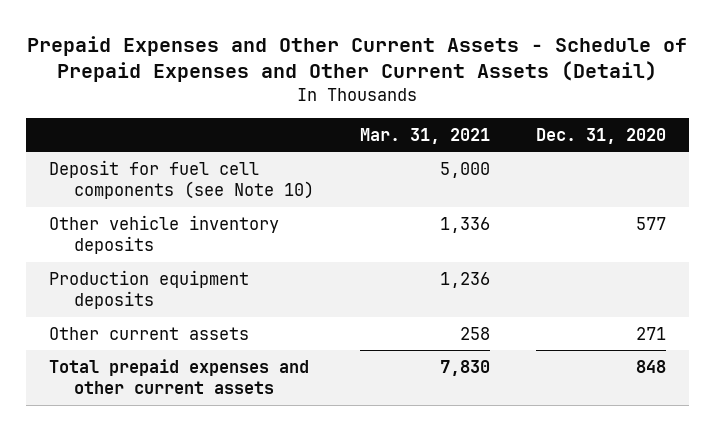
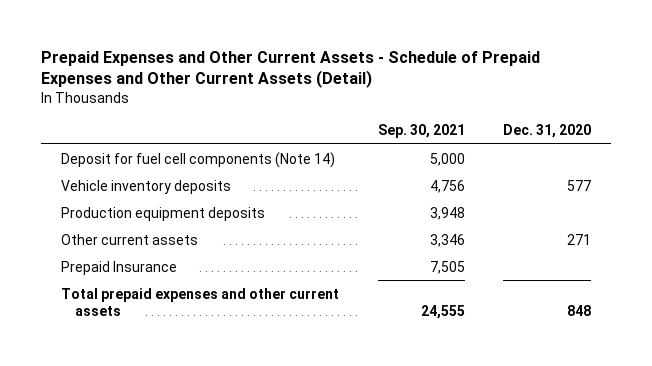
- | Mar. 31, 2021 | Dec. 31, 2020
+ | Sep. 30, 2021 | Dec. 31, 2020
- Deposit for fuel cell components (see Note 10) | 5,000 |
- Other vehicle inventory deposits | 1,336 | 577
+ Deposit for fuel cell components (Note 14) | 5,000 |
+ Vehicle inventory deposits | 4,756 | 577
+ Prepaid Insurance | 7,505 |

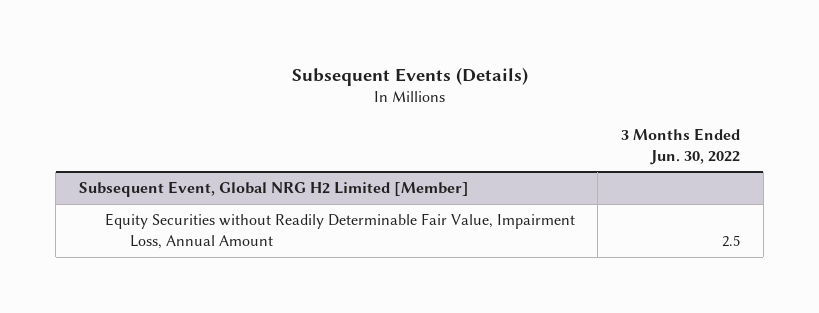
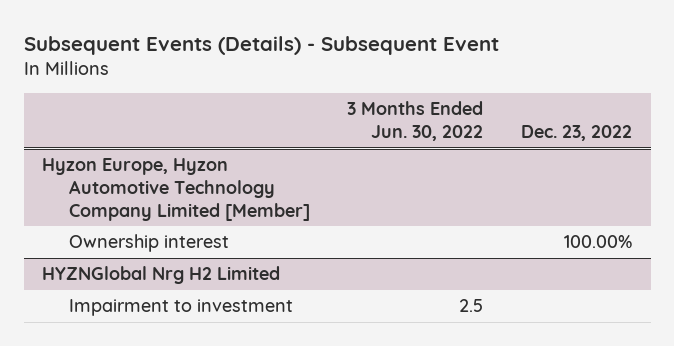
- Subsequent Events (Details)
+ Subsequent Events (Details) - Subsequent Event
- | 3 Months Ended Jun. 30, 2022
+ | 3 Months Ended Jun. 30, 2022 | Dec. 23, 2022
- Subsequent Event, Global NRG H2 Limited [Member]
- Equity Securities without Readily Determinable Fair Value, Impairment Loss, Annual Amount | 2.5
+ Hyzon Europe, Hyzon Automotive Technology Company Limited [Member]
+ Ownership interest | | 100.00%
+ HYZNGlobal Nrg H2 Limited
+ Impairment to investment | 2.5 |

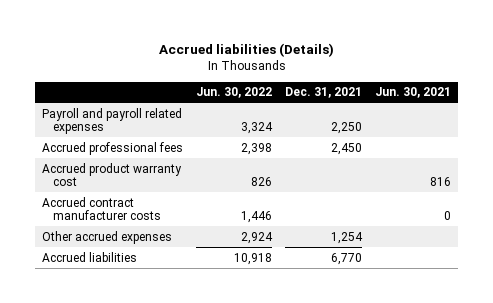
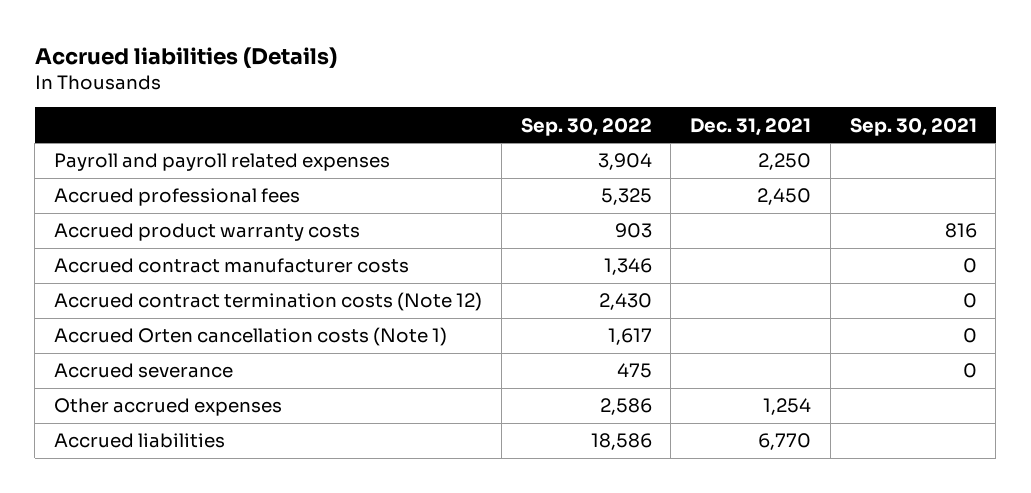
- | Jun. 30, 2022 | Dec. 31, 2021 | Jun. 30, 2021
+ | Sep. 30, 2022 | Dec. 31, 2021 | Sep. 30, 2021
- Accrued product warranty cost | 826 | | 816
+ Accrued product warranty costs | 903 | | 816
+ Accrued contract termination costs (Note 12) | 2,430 | | 0
+ Accrued Orten cancellation costs (Note 1) | 1,617 | | 0
+ Accrued severance | 475 | | 0

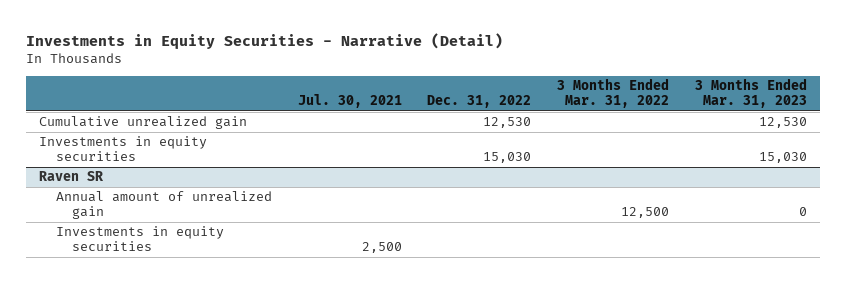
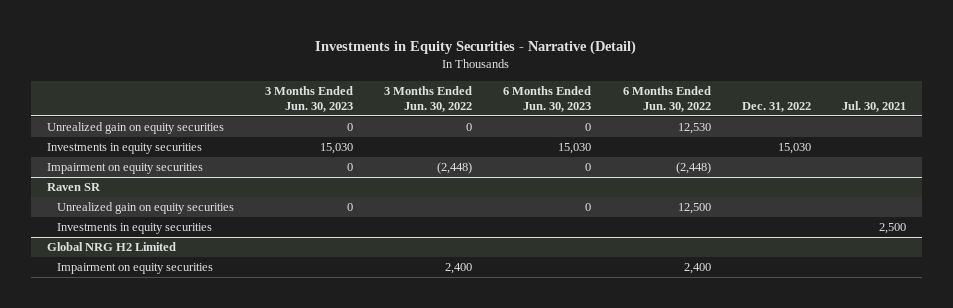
- | Jul. 30, 2021 | Dec. 31, 2022 | 3 Months Ended Mar. 31, 2022 | 3 Months Ended Mar. 31, 2023
+ | 3 Months Ended Jun. 30, 2023 | 3 Months Ended Jun. 30, 2022 | 6 Months Ended Jun. 30, 2023 | 6 Months Ended Jun. 30, 2022 | Dec. 31, 2022 | Jul. 30, 2021
- Cumulative unrealized gain | | 12,530 | | 12,530
+ Unrealized gain on equity securities | 0 | 0 | 0 | 12,530 | |
+ Impairment on equity securities | 0 | (2,448) | 0 | (2,448) | |
@ Raven SR
- Annual amount of unrealized gain | | | 12,500 | 0
+ Unrealized gain on equity securities | 0 | | 0 | 12,500 | |
+ Global NRG H2 Limited
+ Impairment on equity securities | | 2,400 | | 2,400 | |

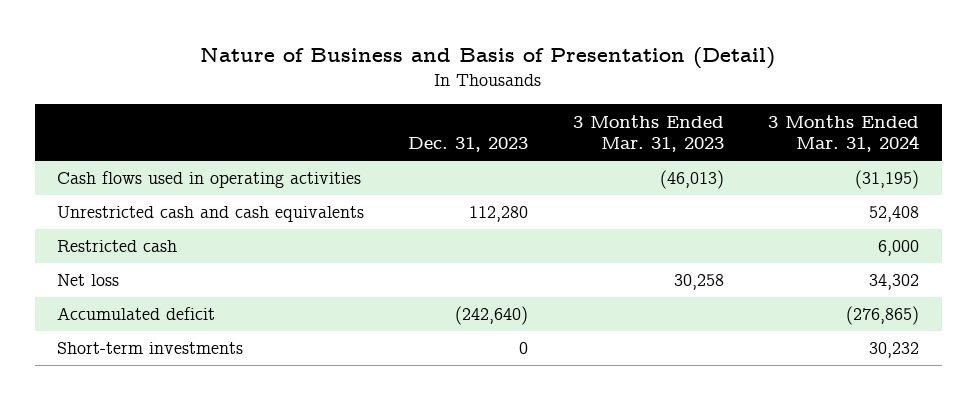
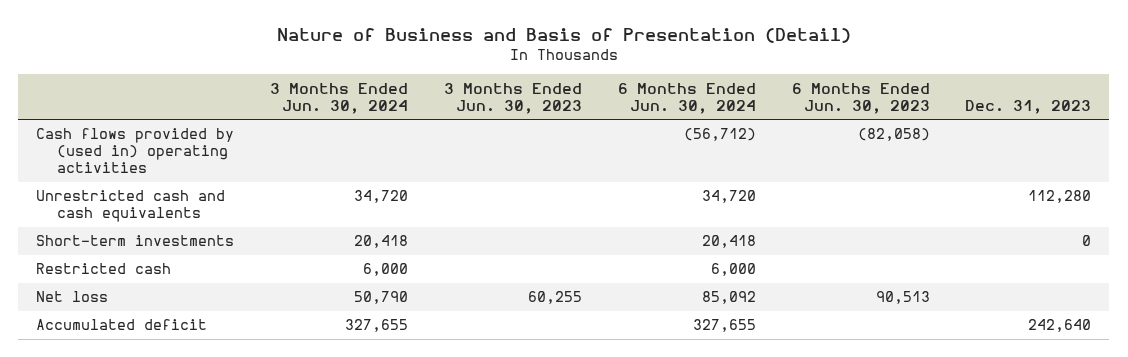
- | Dec. 31, 2023 | 3 Months Ended Mar. 31, 2023 | 3 Months Ended Mar. 31, 2024
+ | 3 Months Ended Jun. 30, 2024 | 3 Months Ended Jun. 30, 2023 | 6 Months Ended Jun. 30, 2024 | 6 Months Ended Jun. 30, 2023 | Dec. 31, 2023
- Cash flows used in operating activities | | (46,013) | (31,195)
+ Cash flows provided by (used in) operating activities | | | (56,712) | (82,058) |
moved up: Short-term investments | 20,418 | | 20,418 | | 0
- Accumulated deficit | (242,640) | | (276,865)
+ Accumulated deficit | 327,655 | | 327,655 | | 242,640

